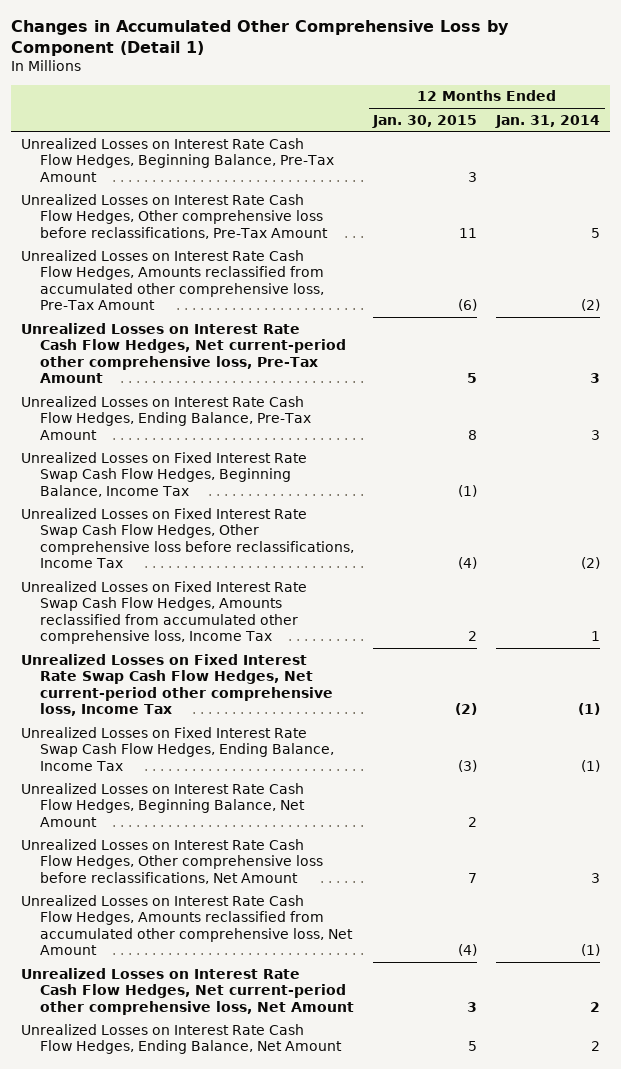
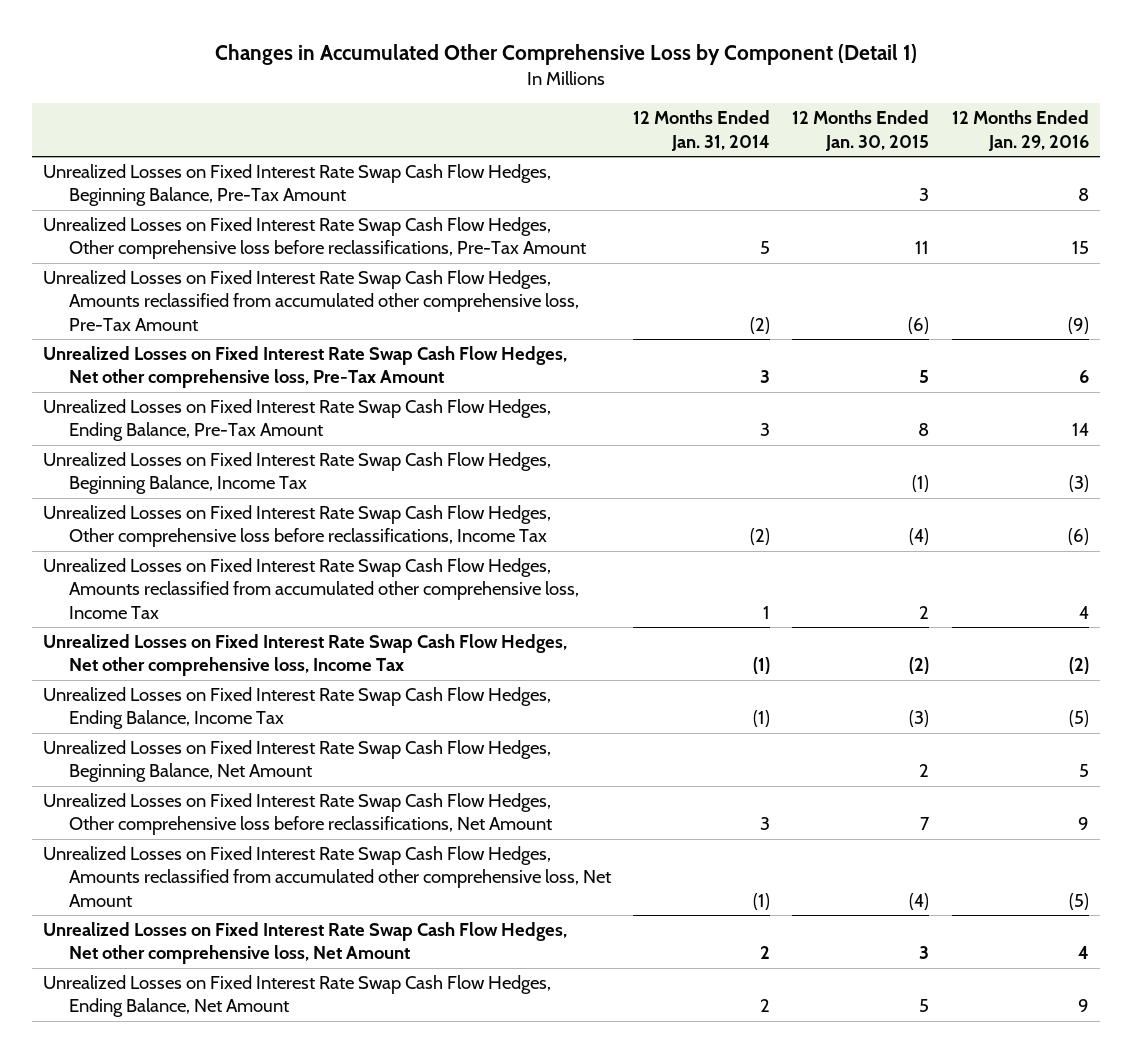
- | 12 Months Ended Jan. 30, 2015 | 12 Months Ended Jan. 31, 2014
+ | 12 Months Ended Jan. 31, 2014 | 12 Months Ended Jan. 30, 2015 | 12 Months Ended Jan. 29, 2016
- Unrealized Losses on Interest Rate Cash Flow Hedges, Beginning Balance, Pre-Tax Amount | 3 |
- Unrealized Losses on Interest Rate Cash Flow Hedges, Other comprehensive loss before reclassifications, Pre-Tax Amount | 11 | 5
- Unrealized Losses on Interest Rate Cash Flow Hedges, Amounts reclassified from accumulated other comprehensive loss, Pre-Tax Amount | (6) | (2)
- Unrealized Losses on Interest Rate Cash Flow Hedges, Net current-period other comprehensive loss, Pre-Tax Amount | 5 | 3
- Unrealized Losses on Interest Rate Cash Flow Hedges, Ending Balance, Pre-Tax Amount | 8 | 3
+ Unrealized Losses on Fixed Interest Rate Swap Cash Flow Hedges, Beginning Balance, Pre-Tax Amount | | 3 | 8
+ Unrealized Losses on Fixed Interest Rate Swap Cash Flow Hedges, Other comprehensive loss before reclassifications, Pre-Tax Amount | 5 | 11 | 15
+ Unrealized Losses on Fixed Interest Rate Swap Cash Flow Hedges, Amounts reclassified from accumulated other comprehensive loss, Pre-Tax Amount | (2) | (6) | (9)
+ Unrealized Losses on Fixed Interest Rate Swap Cash Flow Hedges, Net other comprehensive loss, Pre-Tax Amount | 3 | 5 | 6
+ Unrealized Losses on Fixed Interest Rate Swap Cash Flow Hedges, Ending Balance, Pre-Tax Amount | 3 | 8 | 14
- Unrealized Losses on Fixed Interest Rate Swap Cash Flow Hedges, Net current-period other comprehensive loss, Income Tax | (2) | (1)
+ Unrealized Losses on Fixed Interest Rate Swap Cash Flow Hedges, Net other comprehensive loss, Income Tax | (1) | (2) | (2)
- Unrealized Losses on Interest Rate Cash Flow Hedges, Beginning Balance, Net Amount | 2 |
- Unrealized Losses on Interest Rate Cash Flow Hedges, Other comprehensive loss before reclassifications, Net Amount | 7 | 3
- Unrealized Losses on Interest Rate Cash Flow Hedges, Amounts reclassified from accumulated other comprehensive loss, Net Amount | (4) | (1)
- Unrealized Losses on Interest Rate Cash Flow Hedges, Net current-period other comprehensive loss, Net Amount | 3 | 2
- Unrealized Losses on Interest Rate Cash Flow Hedges, Ending Balance, Net Amount | 5 | 2
+ Unrealized Losses on Fixed Interest Rate Swap Cash Flow Hedges, Beginning Balance, Net Amount | | 2 | 5
+ Unrealized Losses on Fixed Interest Rate Swap Cash Flow Hedges, Other comprehensive loss before reclassifications, Net Amount | 3 | 7 | 9
+ Unrealized Losses on Fixed Interest Rate Swap Cash Flow Hedges, Amounts reclassified from accumulated other comprehensive loss, Net Amount | (1) | (4) | (5)
+ Unrealized Losses on Fixed Interest Rate Swap Cash Flow Hedges, Net other comprehensive loss, Net Amount | 2 | 3 | 4
+ Unrealized Losses on Fixed Interest Rate Swap Cash Flow Hedges, Ending Balance, Net Amount | 2 | 5 | 9

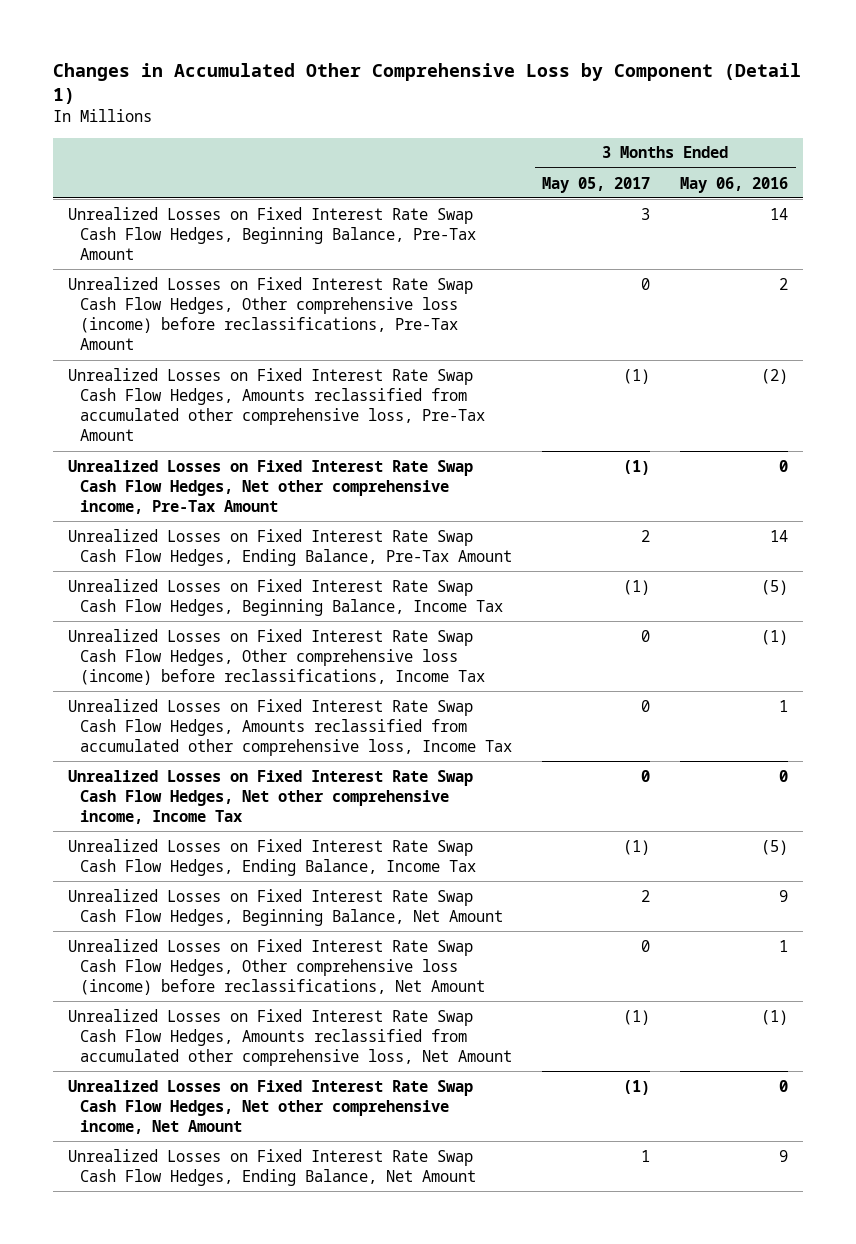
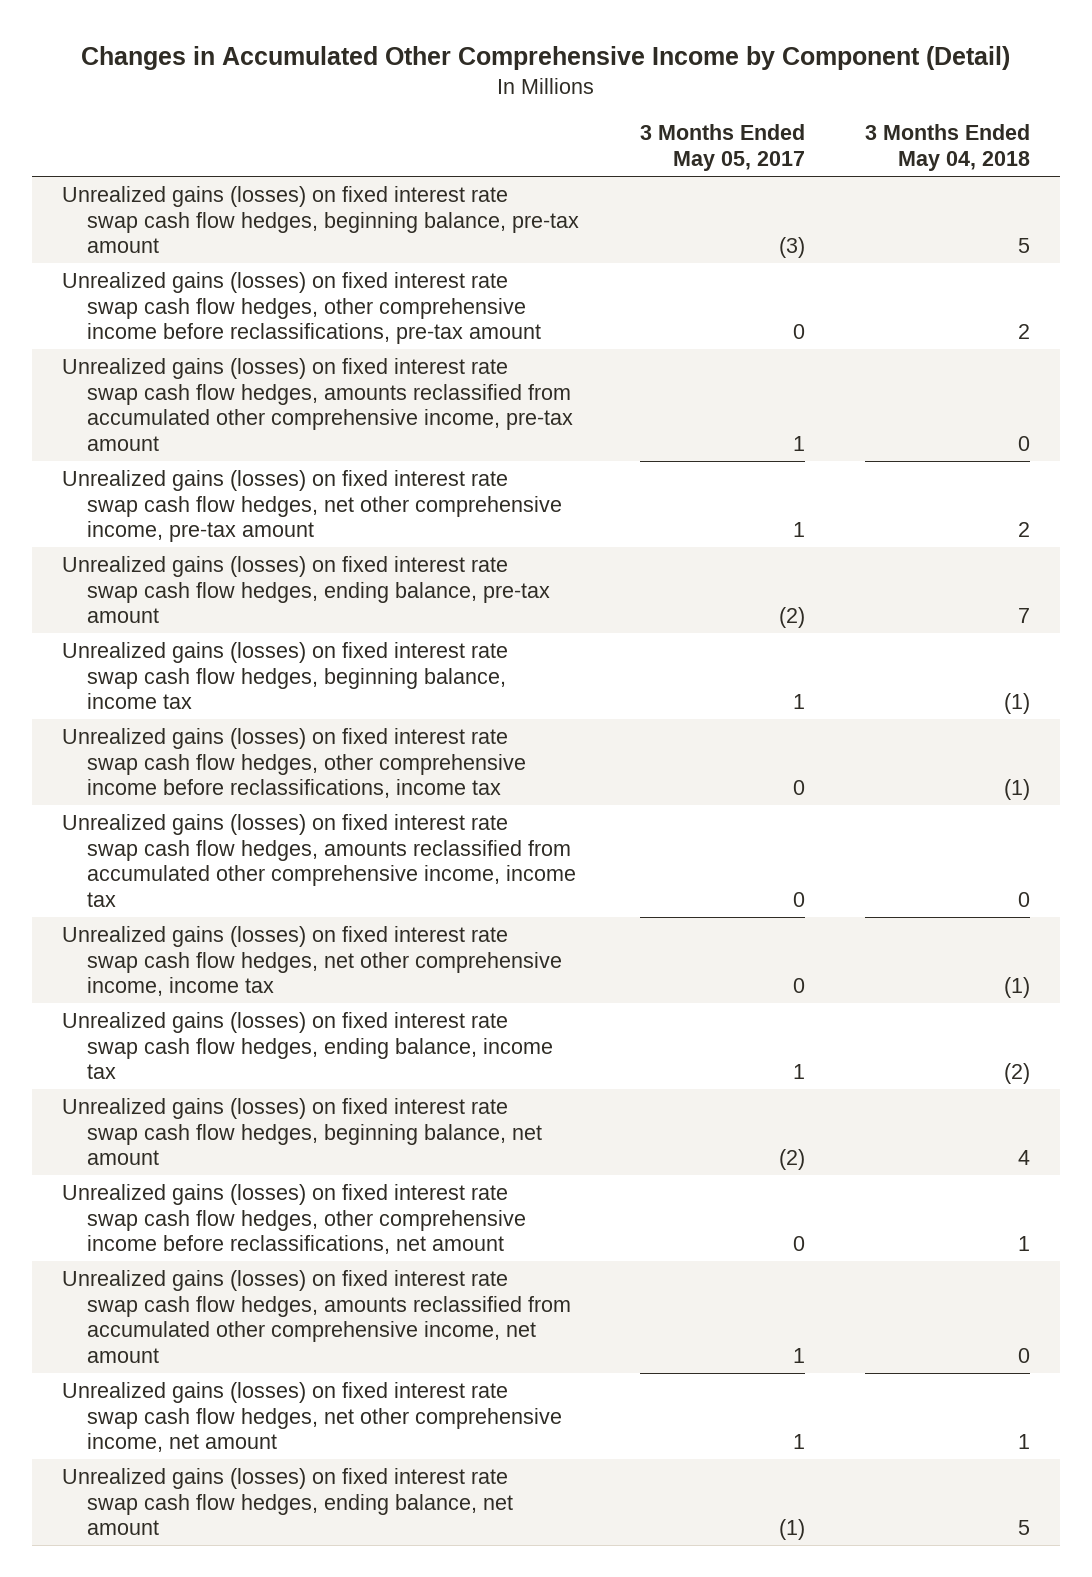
- Changes in Accumulated Other Comprehensive Loss by Component (Detail 1)
+ Changes in Accumulated Other Comprehensive Income by Component (Detail)
- | 3 Months Ended May 05, 2017 | 3 Months Ended May 06, 2016
+ | 3 Months Ended May 05, 2017 | 3 Months Ended May 04, 2018
- Unrealized Losses on Fixed Interest Rate Swap Cash Flow Hedges, Beginning Balance, Pre-Tax Amount | 3 | 14
- Unrealized Losses on Fixed Interest Rate Swap Cash Flow Hedges, Other comprehensive loss (income) before reclassifications, Pre-Tax Amount | 0 | 2
- Unrealized Losses on Fixed Interest Rate Swap Cash Flow Hedges, Amounts reclassified from accumulated other comprehensive loss, Pre-Tax Amount | (1) | (2)
- Unrealized Losses on Fixed Interest Rate Swap Cash Flow Hedges, Net other comprehensive income, Pre-Tax Amount | (1) | 0
- Unrealized Losses on Fixed Interest Rate Swap Cash Flow Hedges, Ending Balance, Pre-Tax Amount | 2 | 14
- Unrealized Losses on Fixed Interest Rate Swap Cash Flow Hedges, Beginning Balance, Income Tax | (1) | (5)
- Unrealized Losses on Fixed Interest Rate Swap Cash Flow Hedges, Other comprehensive loss (income) before reclassifications, Income Tax | 0 | (1)
- Unrealized Losses on Fixed Interest Rate Swap Cash Flow Hedges, Amounts reclassified from accumulated other comprehensive loss, Income Tax | 0 | 1
- Unrealized Losses on Fixed Interest Rate Swap Cash Flow Hedges, Net other comprehensive income, Income Tax | 0 | 0
- Unrealized Losses on Fixed Interest Rate Swap Cash Flow Hedges, Ending Balance, Income Tax | (1) | (5)
- Unrealized Losses on Fixed Interest Rate Swap Cash Flow Hedges, Beginning Balance, Net Amount | 2 | 9
- Unrealized Losses on Fixed Interest Rate Swap Cash Flow Hedges, Other comprehensive loss (income) before reclassifications, Net Amount | 0 | 1
- Unrealized Losses on Fixed Interest Rate Swap Cash Flow Hedges, Amounts reclassified from accumulated other comprehensive loss, Net Amount | (1) | (1)
- Unrealized Losses on Fixed Interest Rate Swap Cash Flow Hedges, Net other comprehensive income, Net Amount | (1) | 0
- Unrealized Losses on Fixed Interest Rate Swap Cash Flow Hedges, Ending Balance, Net Amount | 1 | 9
+ Unrealized gains (losses) on fixed interest rate swap cash flow hedges, beginning balance, pre-tax amount | (3) | 5
+ Unrealized gains (losses) on fixed interest rate swap cash flow hedges, other comprehensive income before reclassifications, pre-tax amount | 0 | 2
+ Unrealized gains (losses) on fixed interest rate swap cash flow hedges, amounts reclassified from accumulated other comprehensive income, pre-tax amount | 1 | 0
+ Unrealized gains (losses) on fixed interest rate swap cash flow hedges, net other comprehensive income, pre-tax amount | 1 | 2
+ Unrealized gains (losses) on fixed interest rate swap cash flow hedges, ending balance, pre-tax amount | (2) | 7
+ Unrealized gains (losses) on fixed interest rate swap cash flow hedges, beginning balance, income tax | 1 | (1)
+ Unrealized gains (losses) on fixed interest rate swap cash flow hedges, other comprehensive income before reclassifications, income tax | 0 | (1)
+ Unrealized gains (losses) on fixed interest rate swap cash flow hedges, amounts reclassified from accumulated other comprehensive income, income tax | 0 | 0
+ Unrealized gains (losses) on fixed interest rate swap cash flow hedges, net other comprehensive income, income tax | 0 | (1)
+ Unrealized gains (losses) on fixed interest rate swap cash flow hedges, ending balance, income tax | 1 | (2)
+ Unrealized gains (losses) on fixed interest rate swap cash flow hedges, beginning balance, net amount | (2) | 4
+ Unrealized gains (losses) on fixed interest rate swap cash flow hedges, other comprehensive income before reclassifications, net amount | 0 | 1
+ Unrealized gains (losses) on fixed interest rate swap cash flow hedges, amounts reclassified from accumulated other comprehensive income, net amount | 1 | 0
+ Unrealized gains (losses) on fixed interest rate swap cash flow hedges, net other comprehensive income, net amount | 1 | 1
+ Unrealized gains (losses) on fixed interest rate swap cash flow hedges, ending balance, net amount | (1) | 5

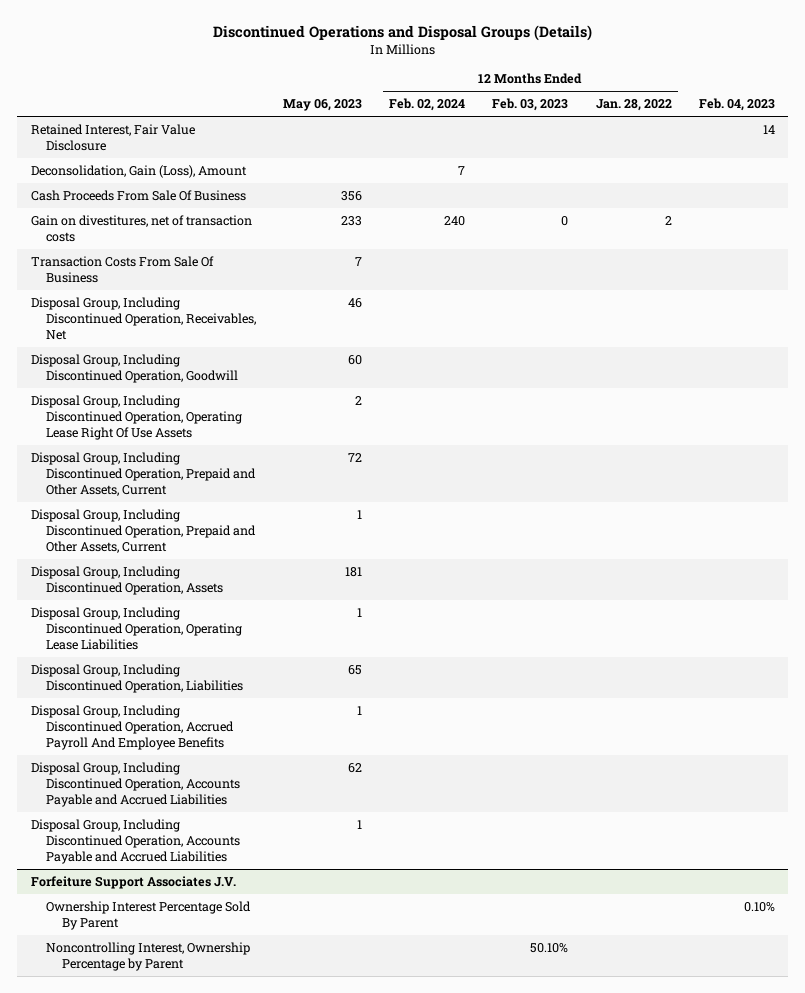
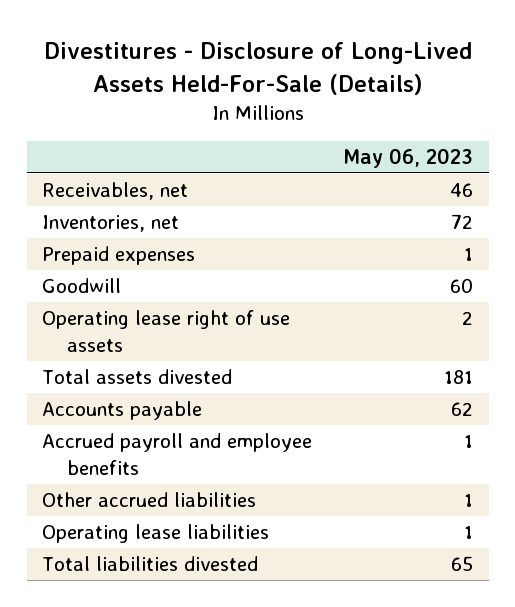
- Discontinued Operations and Disposal Groups (Details)
+ Divestitures - Disclosure of Long-Lived Assets Held-For-Sale (Details)
- | May 06, 2023 | 12 Months Ended Feb. 02, 2024 | 12 Months Ended Feb. 03, 2023 | 12 Months Ended Jan. 28, 2022 | Feb. 04, 2023
+ | May 06, 2023
- Retained Interest, Fair Value Disclosure | | | | | 14
- Deconsolidation, Gain (Loss), Amount | | 7 | | |
- Cash Proceeds From Sale Of Business | 356 | | | |
- Gain on divestitures, net of transaction costs | 233 | 240 | 0 | 2 |
- Transaction Costs From Sale Of Business | 7 | | | |
- Disposal Group, Including Discontinued Operation, Receivables, Net | 46 | | | |
- Disposal Group, Including Discontinued Operation, Goodwill | 60 | | | |
- Disposal Group, Including Discontinued Operation, Operating Lease Right Of Use Assets | 2 | | | |
- Disposal Group, Including Discontinued Operation, Prepaid and Other Assets, Current | 72 | | | |
- Disposal Group, Including Discontinued Operation, Prepaid and Other Assets, Current | 1 | | | |
- Disposal Group, Including Discontinued Operation, Assets | 181 | | | |
- Disposal Group, Including Discontinued Operation, Operating Lease Liabilities | 1 | | | |
- Disposal Group, Including Discontinued Operation, Liabilities | 65 | | | |
- Disposal Group, Including Discontinued Operation, Accrued Payroll And Employee Benefits | 1 | | | |
- Disposal Group, Including Discontinued Operation, Accounts Payable and Accrued Liabilities | 62 | | | |
- Disposal Group, Including Discontinued Operation, Accounts Payable and Accrued Liabilities | 1 | | | |
- Forfeiture Support Associates J.V.
- Ownership Interest Percentage Sold By Parent | | | | | 0.10%
- Noncontrolling Interest, Ownership Percentage by Parent | | | 50.10% | |
+ Receivables, net | 46
+ Inventories, net | 72
+ Prepaid expenses | 1
+ Goodwill | 60
+ Operating lease right of use assets | 2
+ Total assets divested | 181
+ Accounts payable | 62
+ Accrued payroll and employee benefits | 1
+ Other accrued liabilities | 1
+ Operating lease liabilities | 1
+ Total liabilities divested | 65

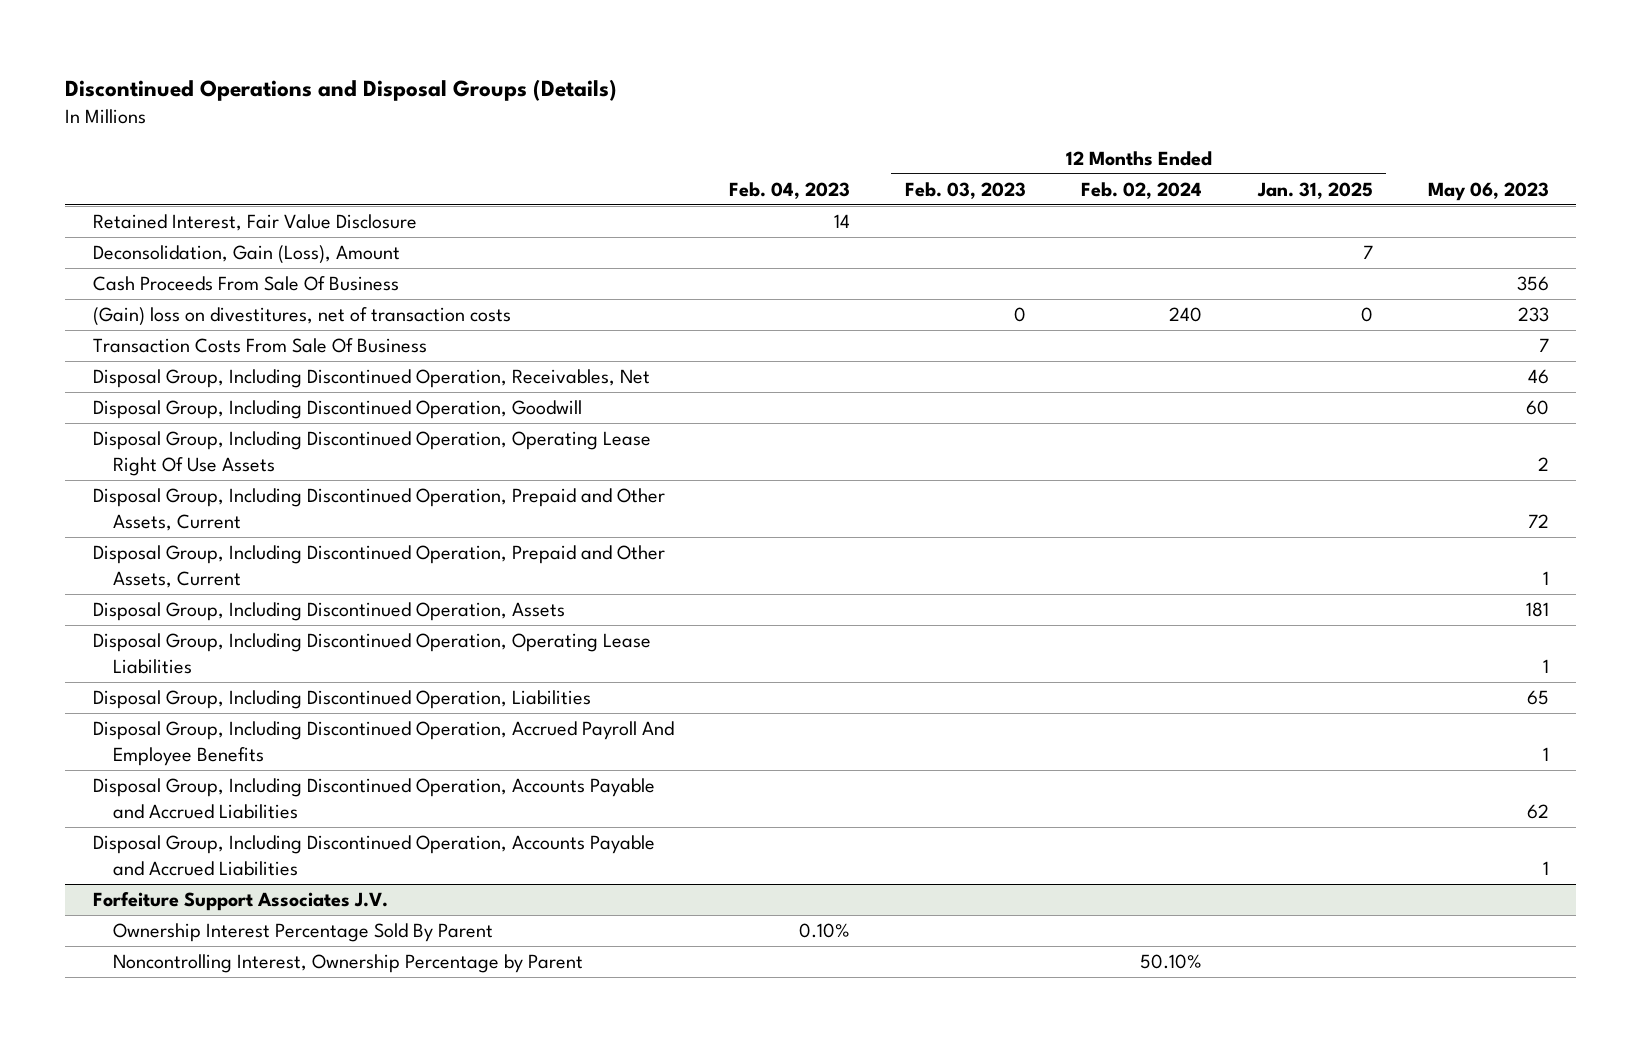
- Divestitures - Disclosure of Long-Lived Assets Held-For-Sale (Details)
+ Discontinued Operations and Disposal Groups (Details)
- | May 06, 2023
+ | Feb. 04, 2023 | 12 Months Ended Feb. 03, 2023 | 12 Months Ended Feb. 02, 2024 | 12 Months Ended Jan. 31, 2025 | May 06, 2023
- Receivables, net | 46
- Inventories, net | 72
- Prepaid expenses | 1
- Goodwill | 60
- Operating lease right of use assets | 2
- Total assets divested | 181
- Accounts payable | 62
- Accrued payroll and employee benefits | 1
- Other accrued liabilities | 1
- Operating lease liabilities | 1
- Total liabilities divested | 65
+ Retained Interest, Fair Value Disclosure | 14 | | | |
+ Deconsolidation, Gain (Loss), Amount | | | | 7 |
+ Cash Proceeds From Sale Of Business | | | | | 356
+ (Gain) loss on divestitures, net of transaction costs | | 0 | 240 | 0 | 233
+ Transaction Costs From Sale Of Business | | | | | 7
+ Disposal Group, Including Discontinued Operation, Receivables, Net | | | | | 46
+ Disposal Group, Including Discontinued Operation, Goodwill | | | | | 60
+ Disposal Group, Including Discontinued Operation, Operating Lease Right Of Use Assets | | | | | 2
+ Disposal Group, Including Discontinued Operation, Prepaid and Other Assets, Current | | | | | 72
+ Disposal Group, Including Discontinued Operation, Prepaid and Other Assets, Current | | | | | 1
+ Disposal Group, Including Discontinued Operation, Assets | | | | | 181
+ Disposal Group, Including Discontinued Operation, Operating Lease Liabilities | | | | | 1
+ Disposal Group, Including Discontinued Operation, Liabilities | | | | | 65
+ Disposal Group, Including Discontinued Operation, Accrued Payroll And Employee Benefits | | | | | 1
+ Disposal Group, Including Discontinued Operation, Accounts Payable and Accrued Liabilities | | | | | 62
+ Disposal Group, Including Discontinued Operation, Accounts Payable and Accrued Liabilities | | | | | 1
+ Forfeiture Support Associates J.V.
+ Ownership Interest Percentage Sold By Parent | 0.10% | | | |
+ Noncontrolling Interest, Ownership Percentage by Parent | | | 50.10% | |

